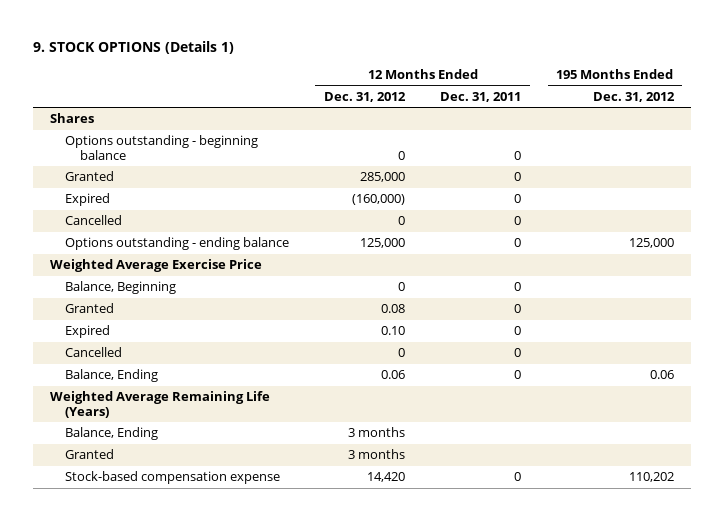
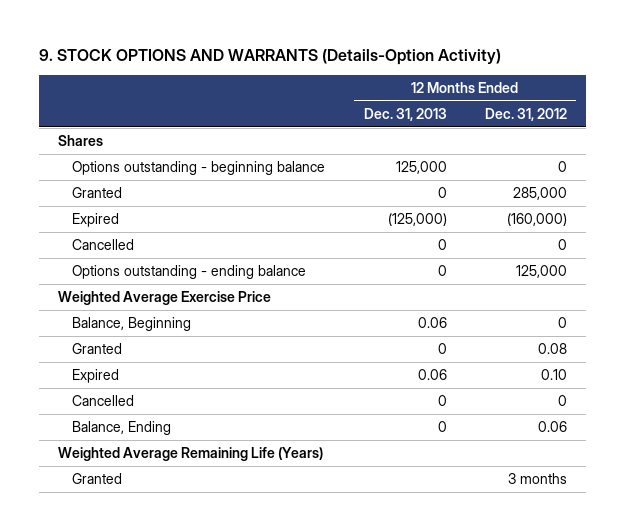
- 9. STOCK OPTIONS (Details 1)
+ 9. STOCK OPTIONS AND WARRANTS (Details-Option Activity)
- | 12 Months Ended Dec. 31, 2012 | 12 Months Ended Dec. 31, 2011 | 195 Months Ended Dec. 31, 2012
+ | 12 Months Ended Dec. 31, 2013 | 12 Months Ended Dec. 31, 2012
- Balance, Ending | 3 months | |
- Stock-based compensation expense | 14,420 | 0 | 110,202

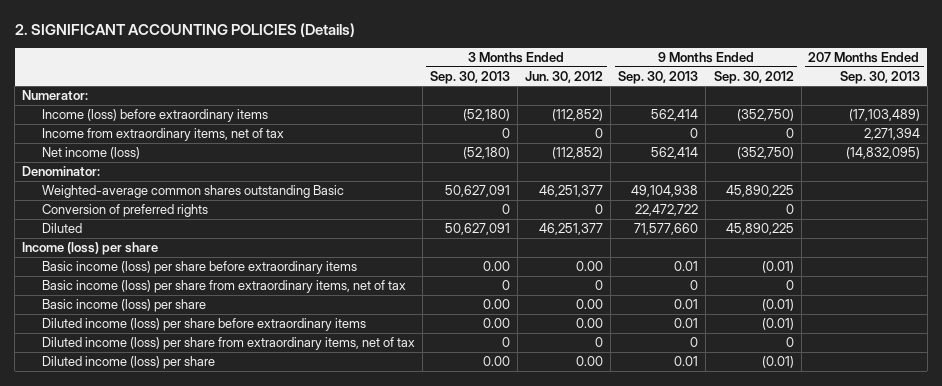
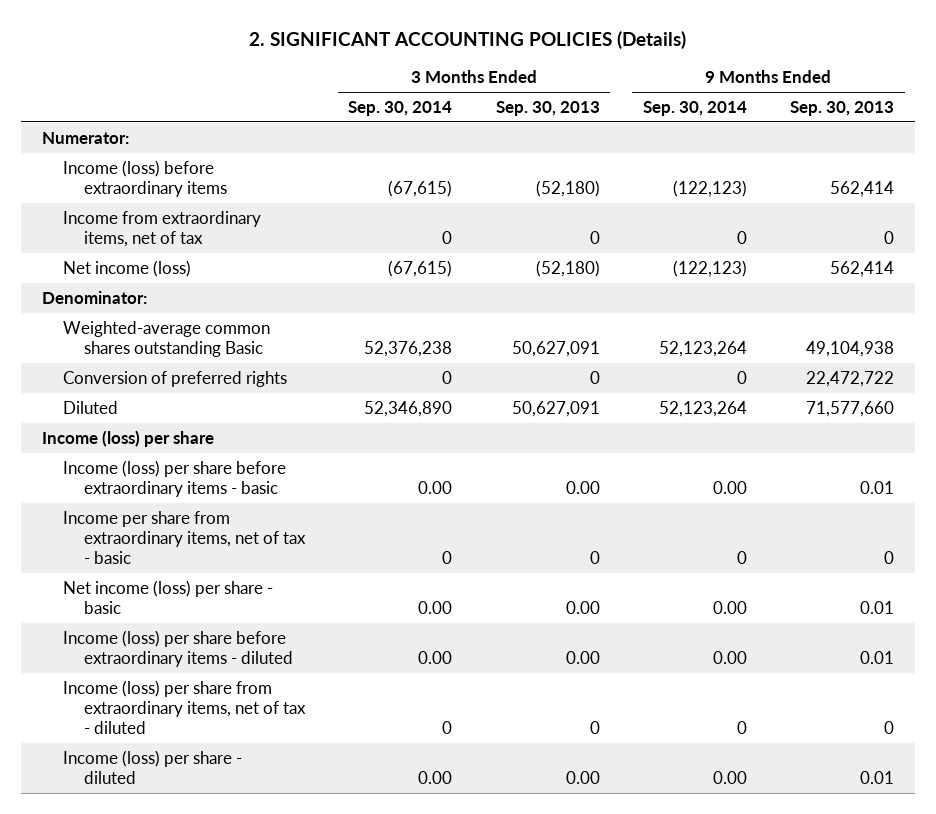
- | 3 Months Ended Sep. 30, 2013 | 3 Months Ended Jun. 30, 2012 | 9 Months Ended Sep. 30, 2013 | 9 Months Ended Sep. 30, 2012 | 207 Months Ended Sep. 30, 2013
+ | 3 Months Ended Sep. 30, 2014 | 3 Months Ended Sep. 30, 2013 | 9 Months Ended Sep. 30, 2014 | 9 Months Ended Sep. 30, 2013
- Basic income (loss) per share before extraordinary items | 0.00 | 0.00 | 0.01 | (0.01) |
- Basic income (loss) per share from extraordinary items, net of tax | 0 | 0 | 0 | 0 |
- Basic income (loss) per share | 0.00 | 0.00 | 0.01 | (0.01) |
- Diluted income (loss) per share before extraordinary items | 0.00 | 0.00 | 0.01 | (0.01) |
- Diluted income (loss) per share from extraordinary items, net of tax | 0 | 0 | 0 | 0 |
- Diluted income (loss) per share | 0.00 | 0.00 | 0.01 | (0.01) |
+ Income (loss) per share before extraordinary items - basic | 0.00 | 0.00 | 0.00 | 0.01
+ Income per share from extraordinary items, net of tax - basic | 0 | 0 | 0 | 0
+ Net income (loss) per share - basic | 0.00 | 0.00 | 0.00 | 0.01
+ Income (loss) per share before extraordinary items - diluted | 0.00 | 0.00 | 0.00 | 0.01
+ Income (loss) per share from extraordinary items, net of tax - diluted | 0 | 0 | 0 | 0
+ Income (loss) per share - diluted | 0.00 | 0.00 | 0.00 | 0.01

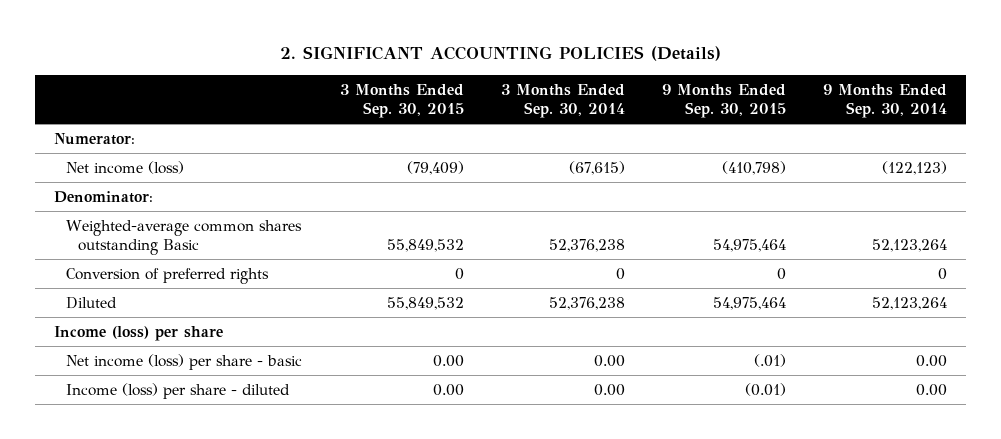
- | 3 Months Ended Sep. 30, 2014 | 3 Months Ended Sep. 30, 2013 | 9 Months Ended Sep. 30, 2014 | 9 Months Ended Sep. 30, 2013
+ | 3 Months Ended Sep. 30, 2015 | 3 Months Ended Sep. 30, 2014 | 9 Months Ended Sep. 30, 2015 | 9 Months Ended Sep. 30, 2014
- Income (loss) before extraordinary items | (67,615) | (52,180) | (122,123) | 562,414
- Income from extraordinary items, net of tax | 0 | 0 | 0 | 0
- Diluted | 52,346,890 | 50,627,091 | 52,123,264 | 71,577,660
+ Diluted | 55,849,532 | 52,376,238 | 54,975,464 | 52,123,264
- Income (loss) per share before extraordinary items - basic | 0.00 | 0.00 | 0.00 | 0.01
- Income per share from extraordinary items, net of tax - basic | 0 | 0 | 0 | 0
- Income (loss) per share before extraordinary items - diluted | 0.00 | 0.00 | 0.00 | 0.01
- Income (loss) per share from extraordinary items, net of tax - diluted | 0 | 0 | 0 | 0

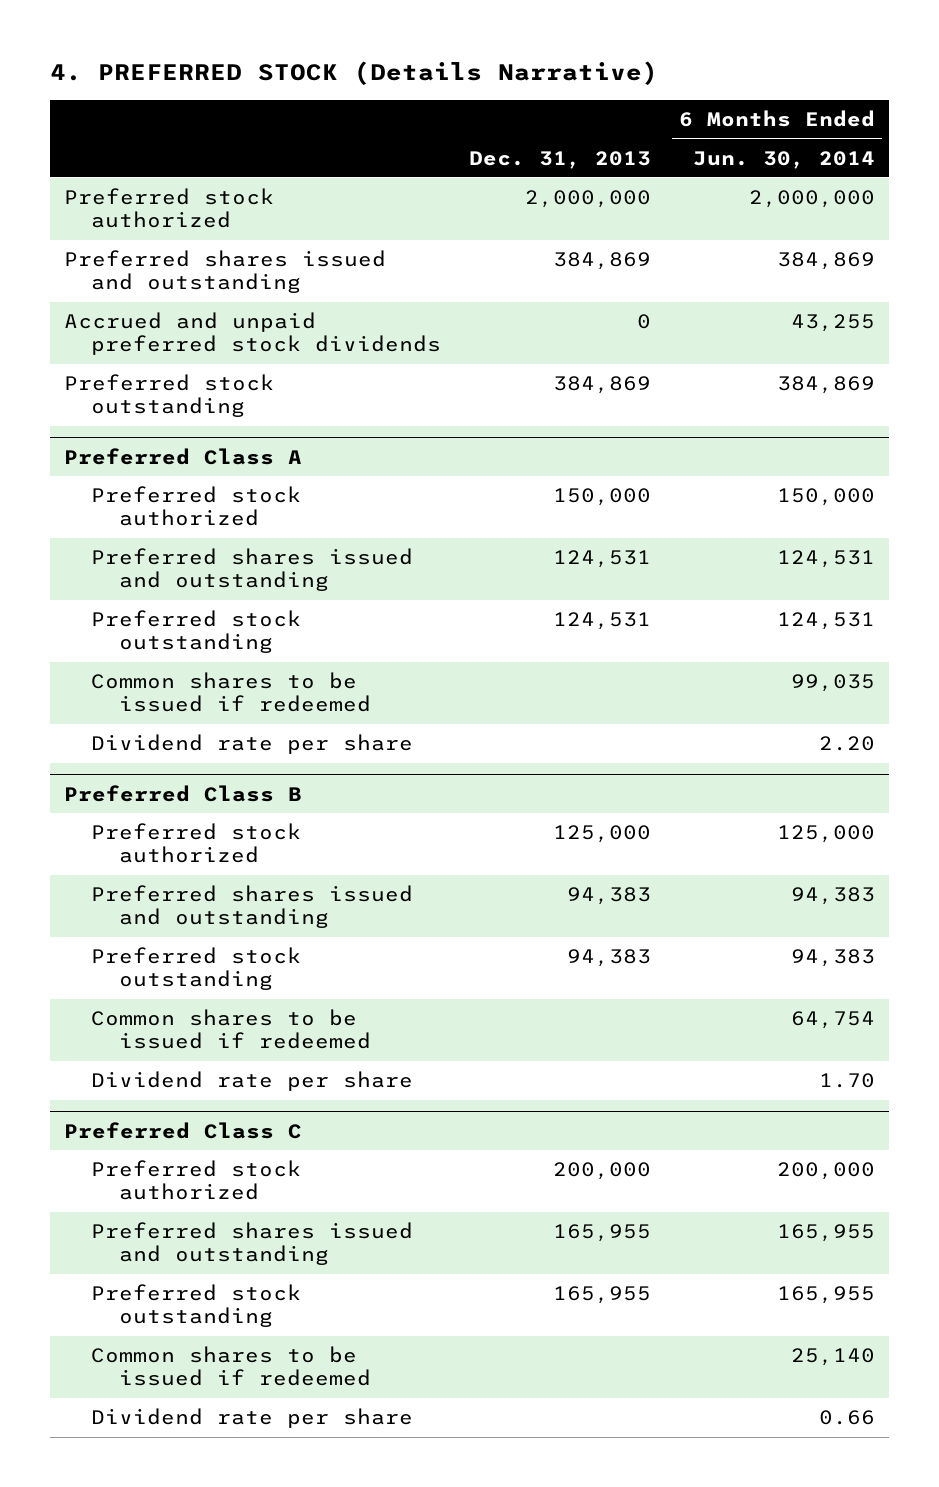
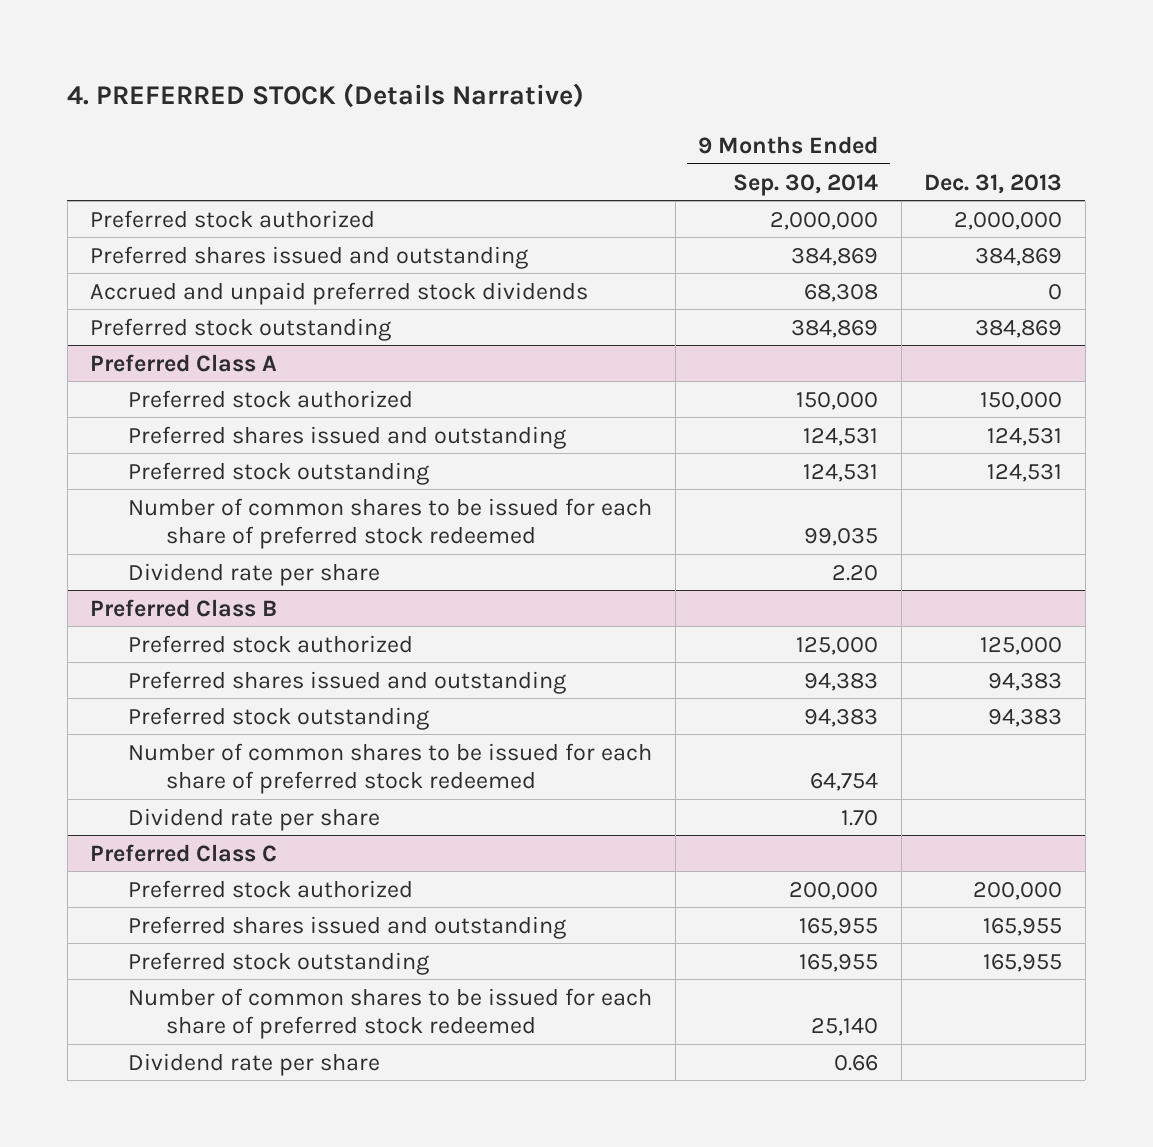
- | Dec. 31, 2013 | 6 Months Ended Jun. 30, 2014
+ | 9 Months Ended Sep. 30, 2014 | Dec. 31, 2013
@ Preferred Class A
- Common shares to be issued if redeemed | | 99,035
+ Number of common shares to be issued for each share of preferred stock redeemed | 99,035 |
@ Preferred Class B
- Common shares to be issued if redeemed | | 64,754
+ Number of common shares to be issued for each share of preferred stock redeemed | 64,754 |
@ Preferred Class C
- Common shares to be issued if redeemed | | 25,140
+ Number of common shares to be issued for each share of preferred stock redeemed | 25,140 |

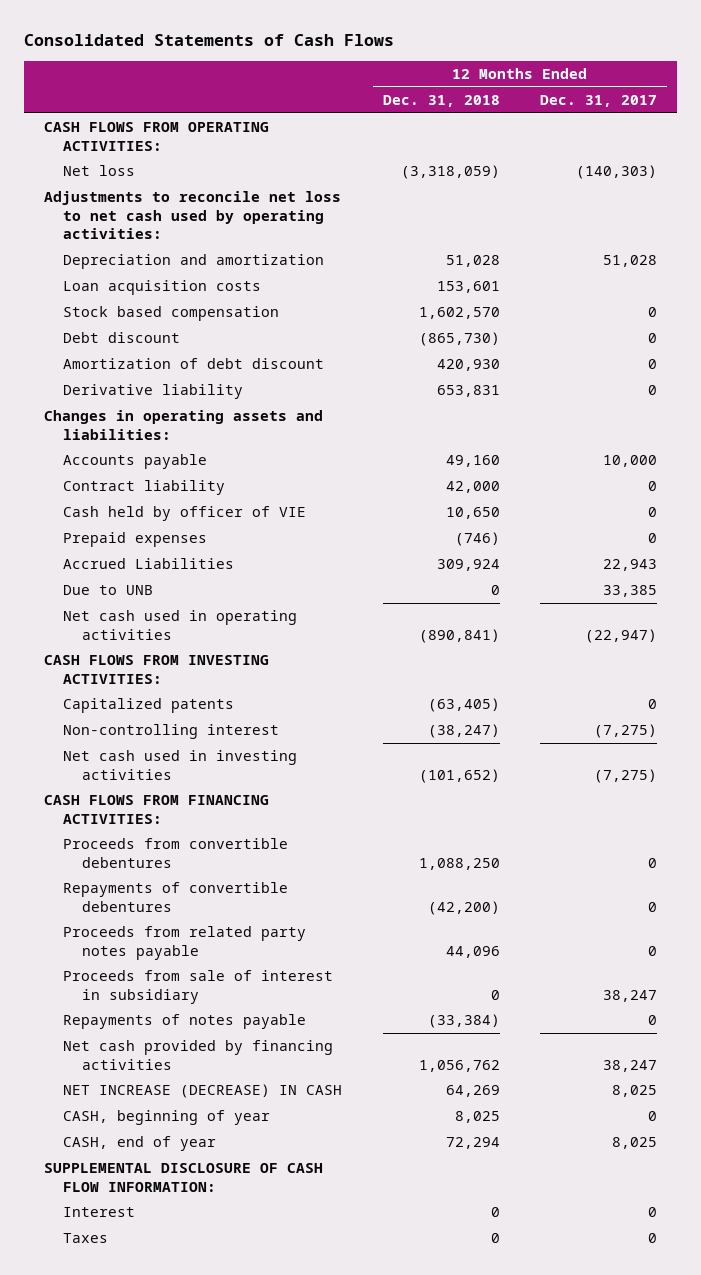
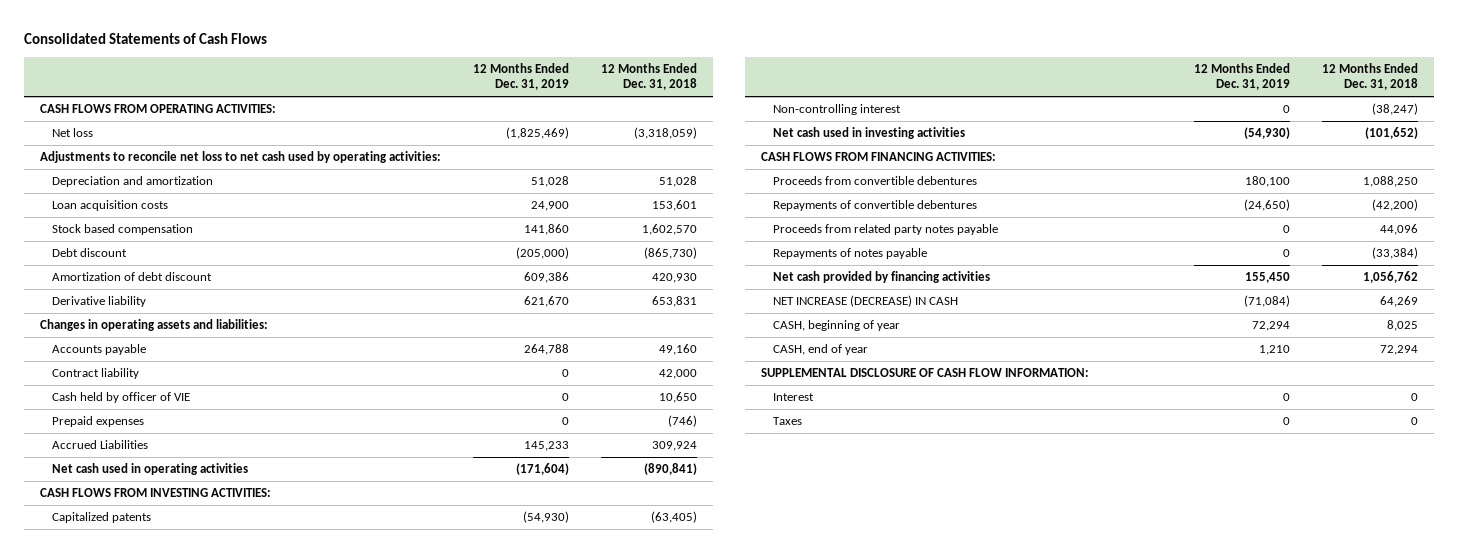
- | 12 Months Ended Dec. 31, 2018 | 12 Months Ended Dec. 31, 2017
+ | 12 Months Ended Dec. 31, 2019 | 12 Months Ended Dec. 31, 2018
- Due to UNB | 0 | 33,385
- Proceeds from sale of interest in subsidiary | 0 | 38,247

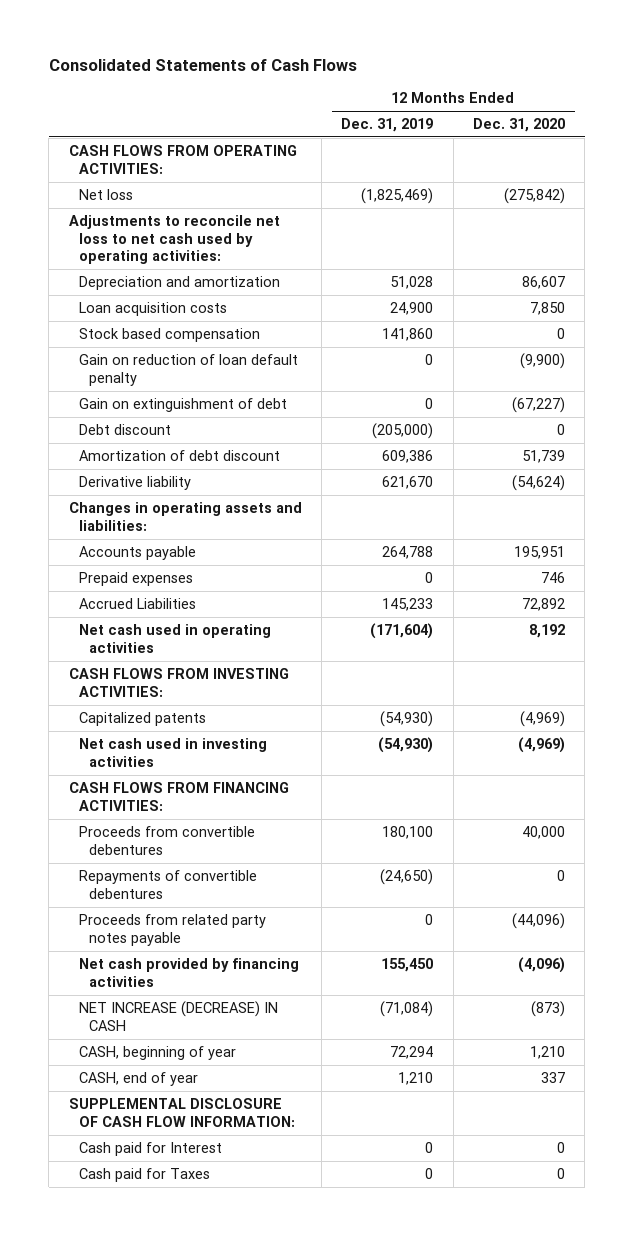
- | 12 Months Ended Dec. 31, 2019 | 12 Months Ended Dec. 31, 2018
+ | 12 Months Ended Dec. 31, 2019 | 12 Months Ended Dec. 31, 2020
+ Gain on reduction of loan default penalty | 0 | (9,900)
+ Gain on extinguishment of debt | 0 | (67,227)
- Contract liability | 0 | 42,000
- Cash held by officer of VIE | 0 | 10,650
- Non-controlling interest | 0 | (38,247)
- Repayments of notes payable | 0 | (33,384)
- Interest | 0 | 0
- Taxes | 0 | 0
+ Cash paid for Interest | 0 | 0
+ Cash paid for Taxes | 0 | 0

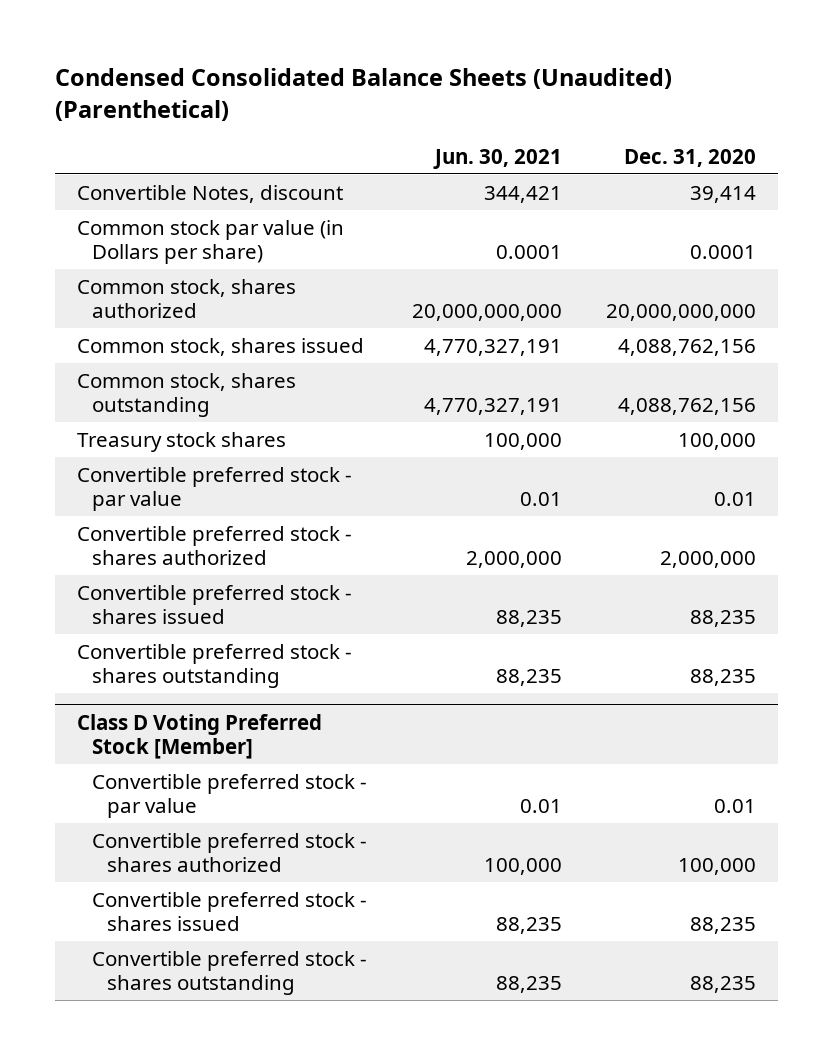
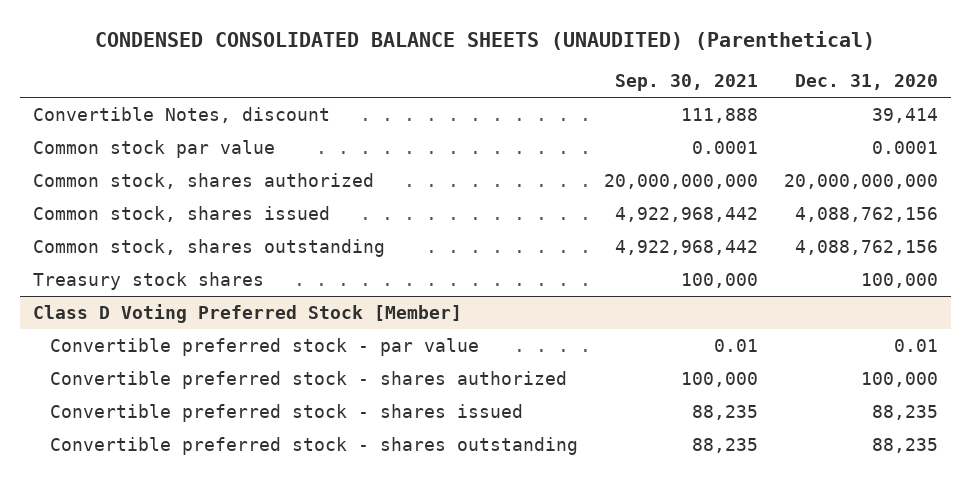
- Condensed Consolidated Balance Sheets (Unaudited) (Parenthetical)
+ CONDENSED CONSOLIDATED BALANCE SHEETS (UNAUDITED) (Parenthetical)
- | Jun. 30, 2021 | Dec. 31, 2020
+ | Sep. 30, 2021 | Dec. 31, 2020
- Common stock par value (in Dollars per share) | 0.0001 | 0.0001
+ Common stock par value | 0.0001 | 0.0001
- Convertible preferred stock - par value | 0.01 | 0.01
- Convertible preferred stock - shares authorized | 2,000,000 | 2,000,000
- Convertible preferred stock - shares issued | 88,235 | 88,235
- Convertible preferred stock - shares outstanding | 88,235 | 88,235

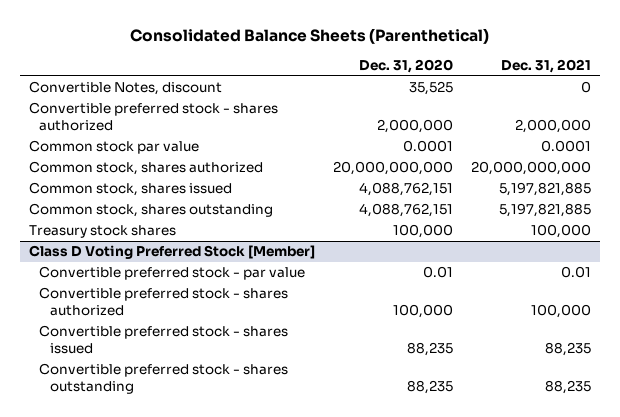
- CONDENSED CONSOLIDATED BALANCE SHEETS (UNAUDITED) (Parenthetical)
+ Consolidated Balance Sheets (Parenthetical)
- | Sep. 30, 2021 | Dec. 31, 2020
+ | Dec. 31, 2020 | Dec. 31, 2021
- Convertible Notes, discount | 111,888 | 39,414
+ Convertible Notes, discount | 35,525 | 0
+ Convertible preferred stock - shares authorized | 2,000,000 | 2,000,000
- Common stock, shares issued | 4,922,968,442 | 4,088,762,156
- Common stock, shares outstanding | 4,922,968,442 | 4,088,762,156
+ Common stock, shares issued | 4,088,762,151 | 5,197,821,885
+ Common stock, shares outstanding | 4,088,762,151 | 5,197,821,885

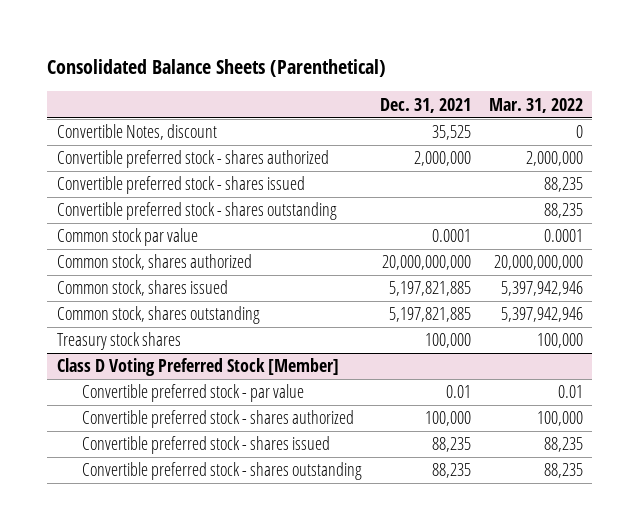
- | Dec. 31, 2020 | Dec. 31, 2021
+ | Dec. 31, 2021 | Mar. 31, 2022
- Convertible Notes, discount | 35,525 | 0
+ Convertible Notes, discount | 35,525 | 0
+ Convertible preferred stock - shares issued | | 88,235
+ Convertible preferred stock - shares outstanding | | 88,235

